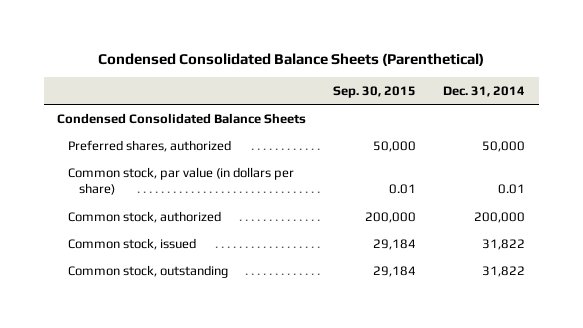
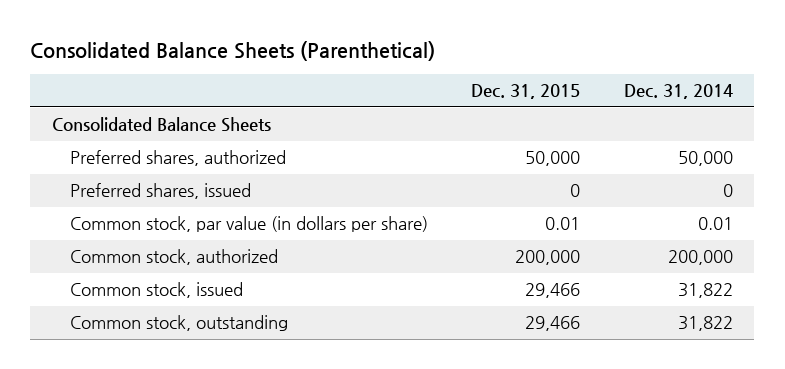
- Condensed Consolidated Balance Sheets (Parenthetical)
+ Consolidated Balance Sheets (Parenthetical)
- | Sep. 30, 2015 | Dec. 31, 2014
+ | Dec. 31, 2015 | Dec. 31, 2014
- Condensed Consolidated Balance Sheets
+ Consolidated Balance Sheets
+ Preferred shares, issued | 0 | 0

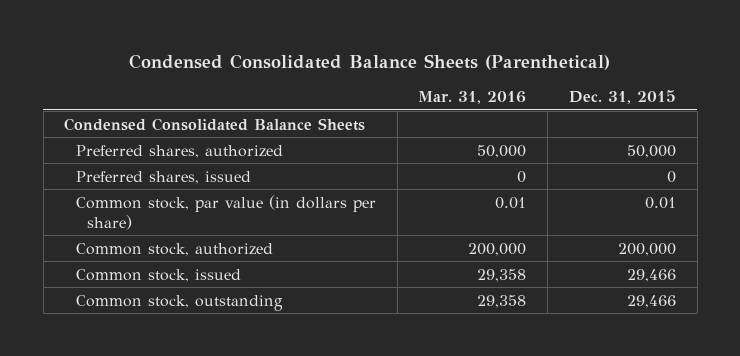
- Consolidated Balance Sheets (Parenthetical)
+ Condensed Consolidated Balance Sheets (Parenthetical)
- | Dec. 31, 2015 | Dec. 31, 2014
+ | Mar. 31, 2016 | Dec. 31, 2015
- Consolidated Balance Sheets
+ Condensed Consolidated Balance Sheets

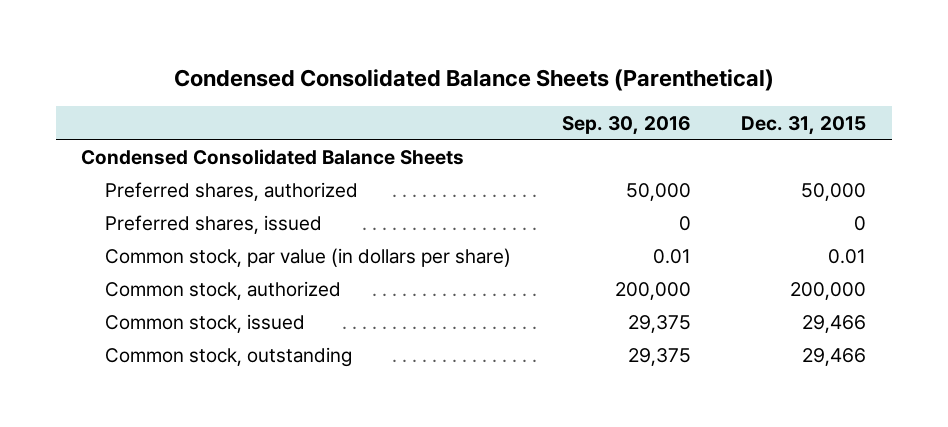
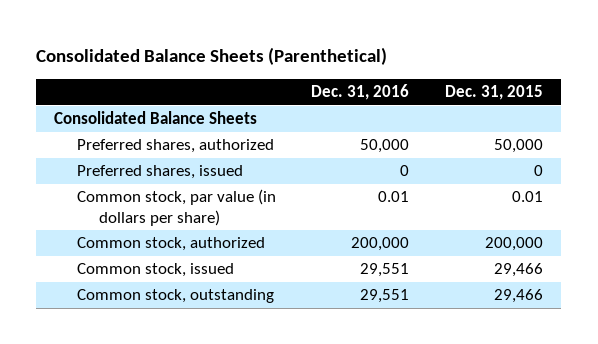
- Condensed Consolidated Balance Sheets (Parenthetical)
+ Consolidated Balance Sheets (Parenthetical)
- | Sep. 30, 2016 | Dec. 31, 2015
+ | Dec. 31, 2016 | Dec. 31, 2015
- Condensed Consolidated Balance Sheets
+ Consolidated Balance Sheets

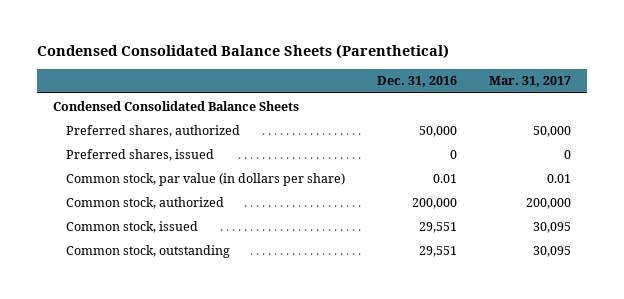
- Consolidated Balance Sheets (Parenthetical)
+ Condensed Consolidated Balance Sheets (Parenthetical)
- | Dec. 31, 2016 | Dec. 31, 2015
+ | Dec. 31, 2016 | Mar. 31, 2017
- Consolidated Balance Sheets
+ Condensed Consolidated Balance Sheets

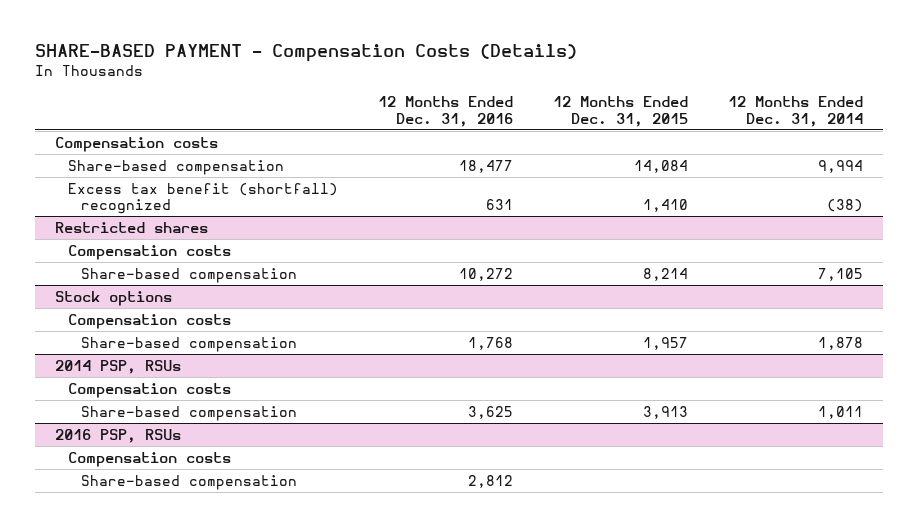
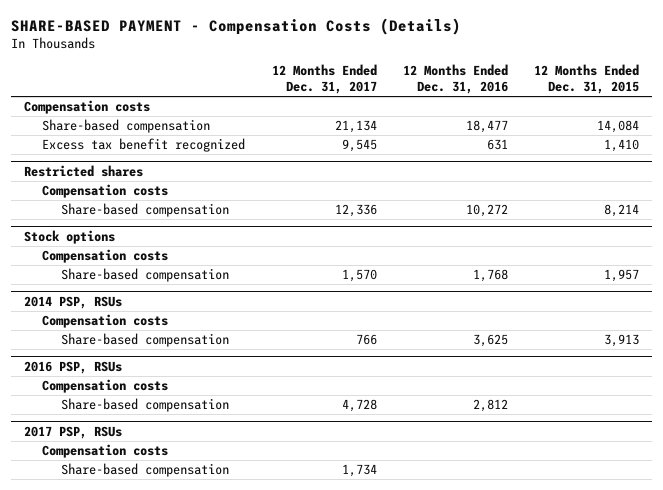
- | 12 Months Ended Dec. 31, 2016 | 12 Months Ended Dec. 31, 2015 | 12 Months Ended Dec. 31, 2014
+ | 12 Months Ended Dec. 31, 2017 | 12 Months Ended Dec. 31, 2016 | 12 Months Ended Dec. 31, 2015
- Excess tax benefit (shortfall) recognized | 631 | 1,410 | (38)
+ Excess tax benefit recognized | 9,545 | 631 | 1,410
+ 2017 PSP, RSUs
+ Compensation costs
+ Share-based compensation | 1,734 | |

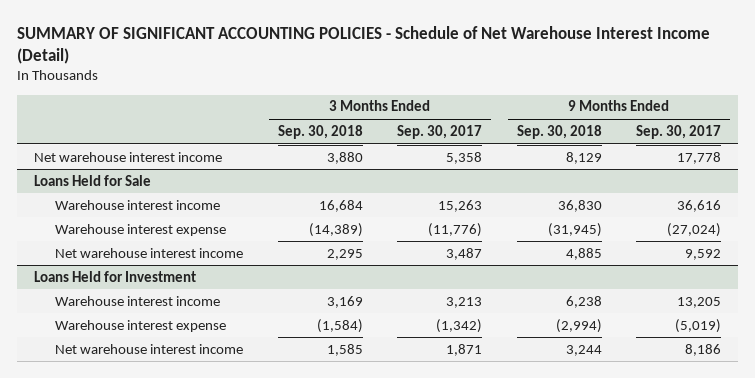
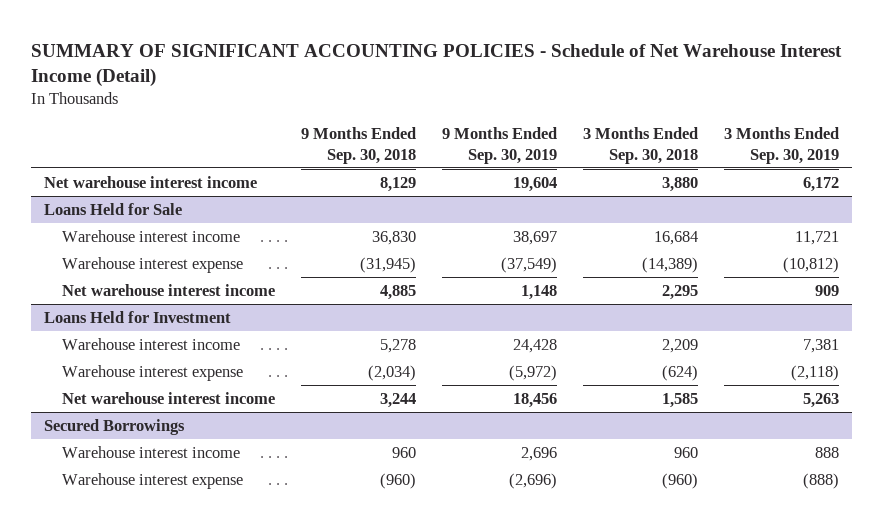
- | 3 Months Ended Sep. 30, 2018 | 3 Months Ended Sep. 30, 2017 | 9 Months Ended Sep. 30, 2018 | 9 Months Ended Sep. 30, 2017
+ | 9 Months Ended Sep. 30, 2018 | 9 Months Ended Sep. 30, 2019 | 3 Months Ended Sep. 30, 2018 | 3 Months Ended Sep. 30, 2019
@ Loans Held for Investment
- Warehouse interest income | 3,169 | 3,213 | 6,238 | 13,205
- Warehouse interest expense | (1,584) | (1,342) | (2,994) | (5,019)
+ Warehouse interest income | 5,278 | 24,428 | 2,209 | 7,381
+ Warehouse interest expense | (2,034) | (5,972) | (624) | (2,118)
+ Secured Borrowings
+ Warehouse interest income | 960 | 2,696 | 960 | 888
+ Warehouse interest expense | (960) | (2,696) | (960) | (888)

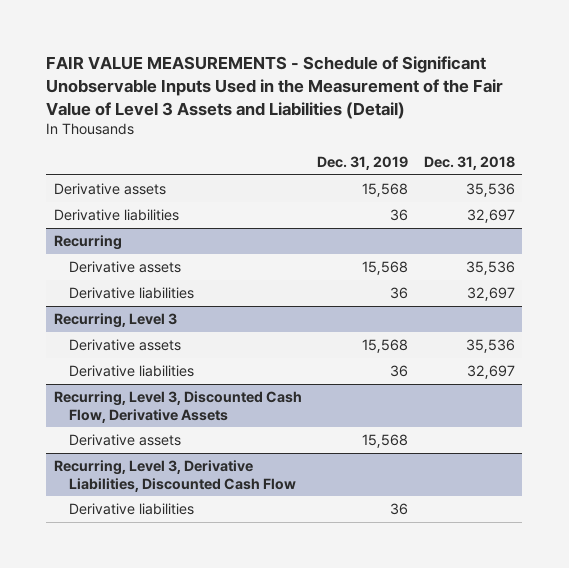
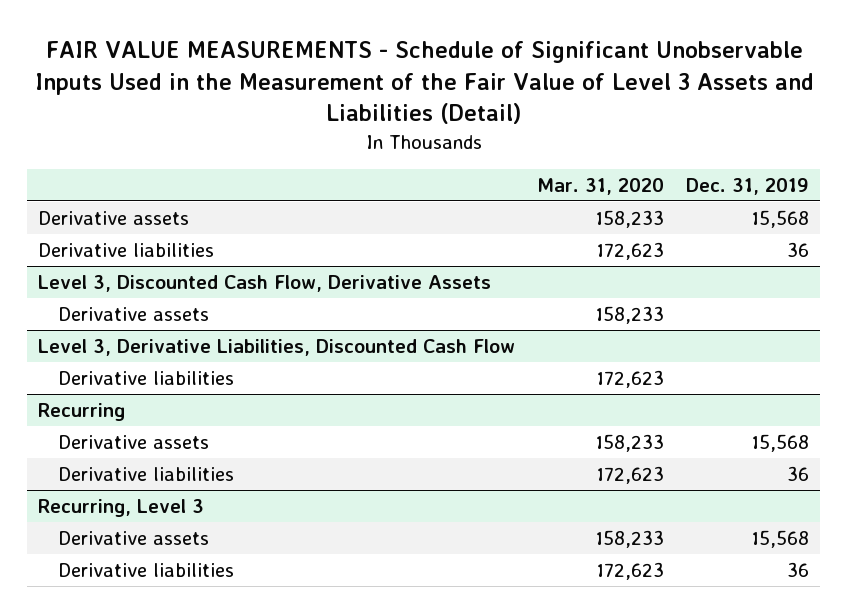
- | Dec. 31, 2019 | Dec. 31, 2018
+ | Mar. 31, 2020 | Dec. 31, 2019
+ Level 3, Discounted Cash Flow, Derivative Assets
+ Derivative assets | 158,233 |
+ Level 3, Derivative Liabilities, Discounted Cash Flow
+ Derivative liabilities | 172,623 |
- Recurring, Level 3, Discounted Cash Flow, Derivative Assets
- Derivative assets | 15,568 |
- Recurring, Level 3, Derivative Liabilities, Discounted Cash Flow
- Derivative liabilities | 36 |

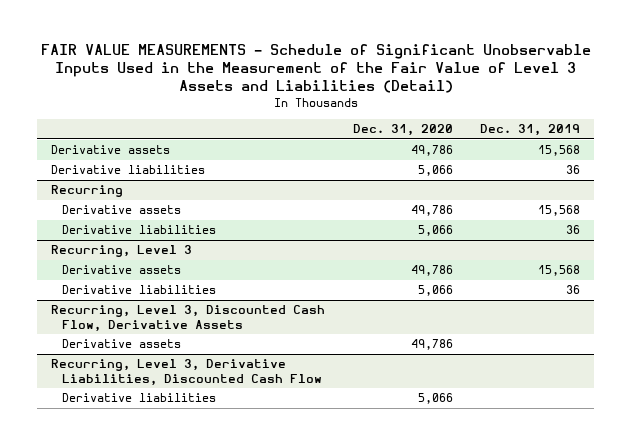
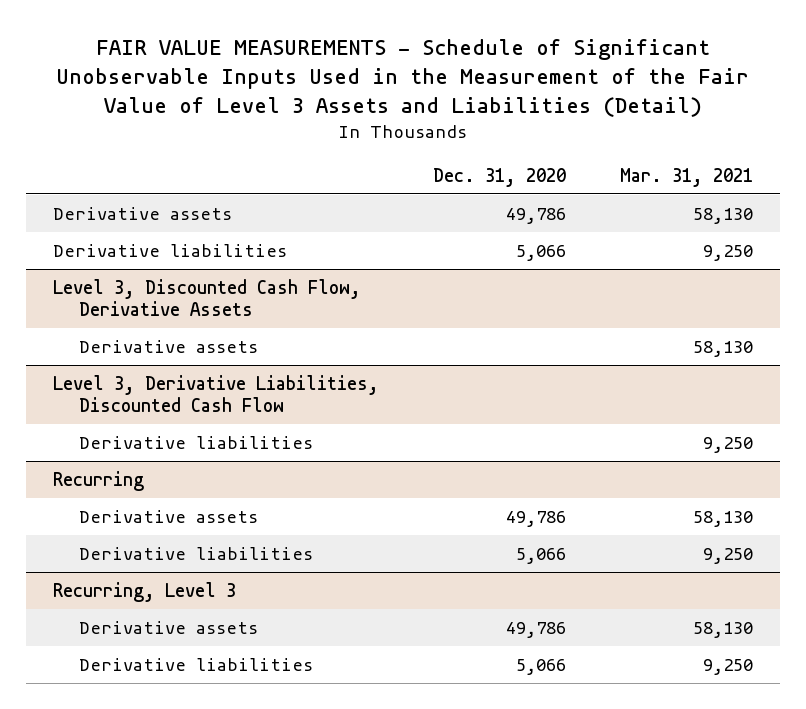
- | Dec. 31, 2020 | Dec. 31, 2019
+ | Dec. 31, 2020 | Mar. 31, 2021
+ Level 3, Discounted Cash Flow, Derivative Assets
+ Derivative assets | | 58,130
+ Level 3, Derivative Liabilities, Discounted Cash Flow
+ Derivative liabilities | | 9,250
- Recurring, Level 3, Discounted Cash Flow, Derivative Assets
- Derivative assets | 49,786 |
- Recurring, Level 3, Derivative Liabilities, Discounted Cash Flow
- Derivative liabilities | 5,066 |

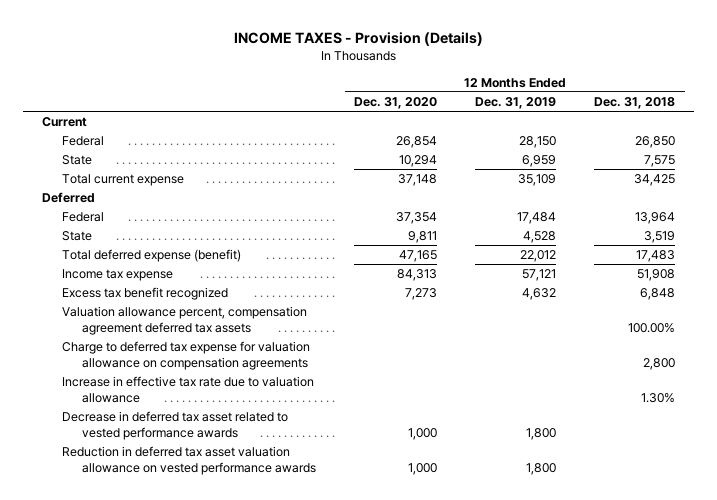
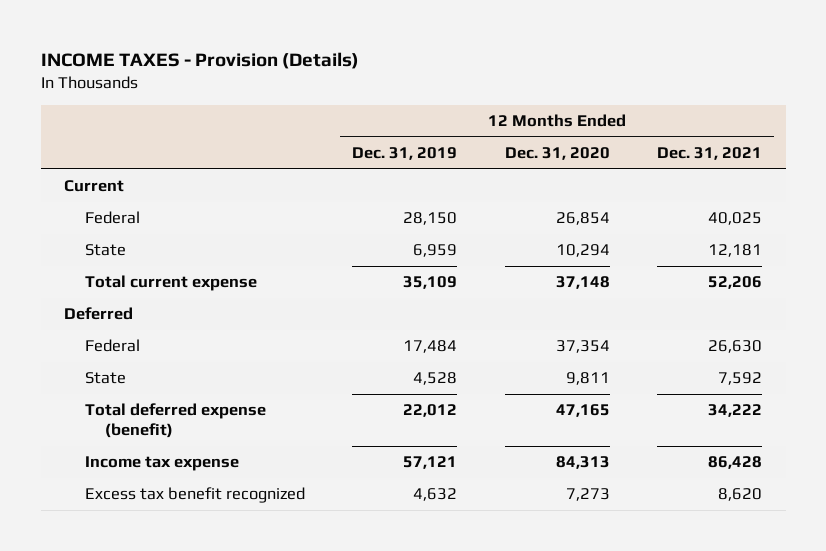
- | 12 Months Ended Dec. 31, 2020 | 12 Months Ended Dec. 31, 2019 | 12 Months Ended Dec. 31, 2018
+ | 12 Months Ended Dec. 31, 2019 | 12 Months Ended Dec. 31, 2020 | 12 Months Ended Dec. 31, 2021
- Valuation allowance percent, compensation agreement deferred tax assets | | | 100.00%
- Charge to deferred tax expense for valuation allowance on compensation agreements | | | 2,800
- Increase in effective tax rate due to valuation allowance | | | 1.30%
- Decrease in deferred tax asset related to vested performance awards | 1,000 | 1,800 |
- Reduction in deferred tax asset valuation allowance on vested performance awards | 1,000 | 1,800 |

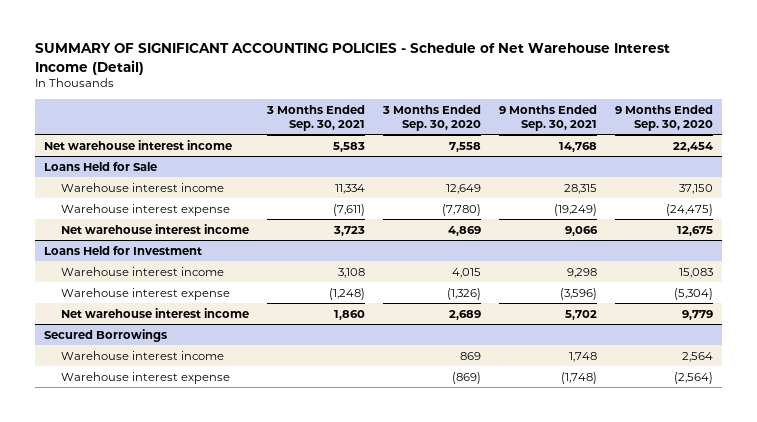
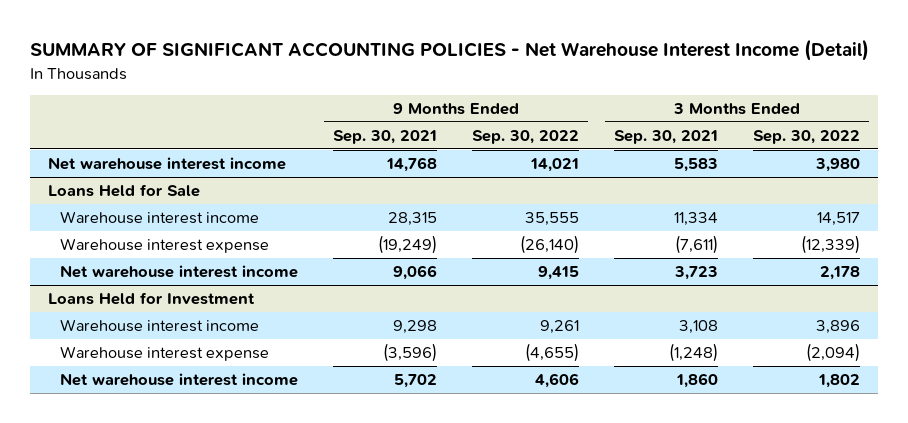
- SUMMARY OF SIGNIFICANT ACCOUNTING POLICIES - Schedule of Net Warehouse Interest Income (Detail)
+ SUMMARY OF SIGNIFICANT ACCOUNTING POLICIES - Net Warehouse Interest Income (Detail)
- | 3 Months Ended Sep. 30, 2021 | 3 Months Ended Sep. 30, 2020 | 9 Months Ended Sep. 30, 2021 | 9 Months Ended Sep. 30, 2020
+ | 9 Months Ended Sep. 30, 2021 | 9 Months Ended Sep. 30, 2022 | 3 Months Ended Sep. 30, 2021 | 3 Months Ended Sep. 30, 2022
- Secured Borrowings
- Warehouse interest income | | 869 | 1,748 | 2,564
- Warehouse interest expense | | (869) | (1,748) | (2,564)

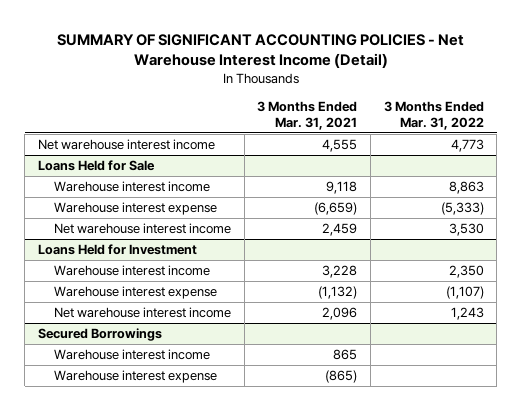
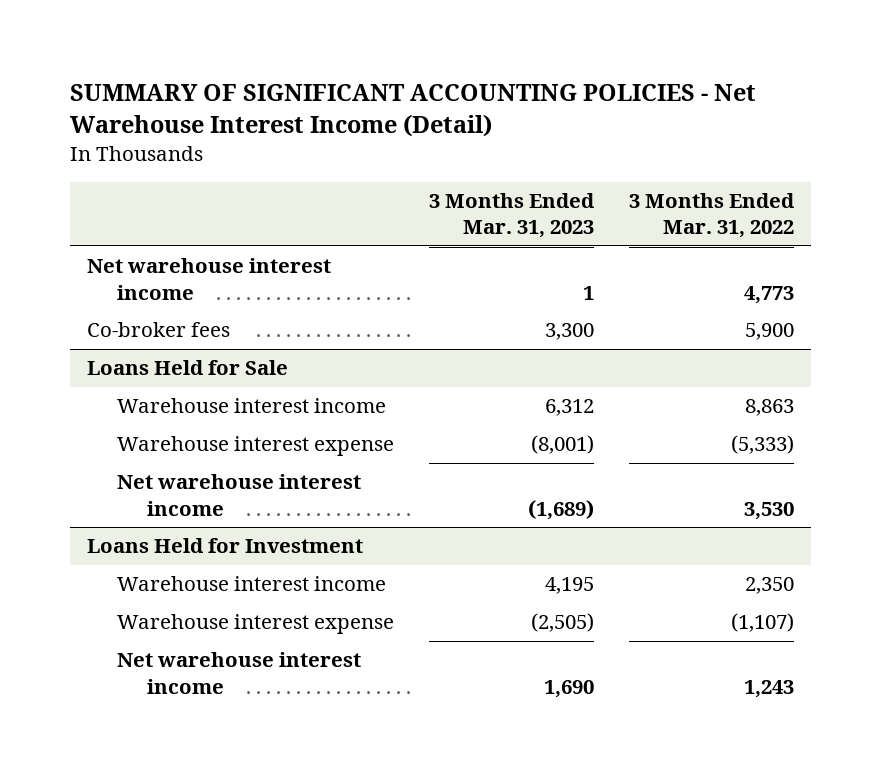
- | 3 Months Ended Mar. 31, 2021 | 3 Months Ended Mar. 31, 2022
+ | 3 Months Ended Mar. 31, 2023 | 3 Months Ended Mar. 31, 2022
+ Co-broker fees | 3,300 | 5,900
- Secured Borrowings
- Warehouse interest income | 865 |
- Warehouse interest expense | (865) |

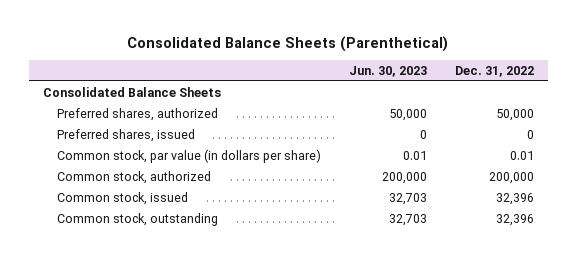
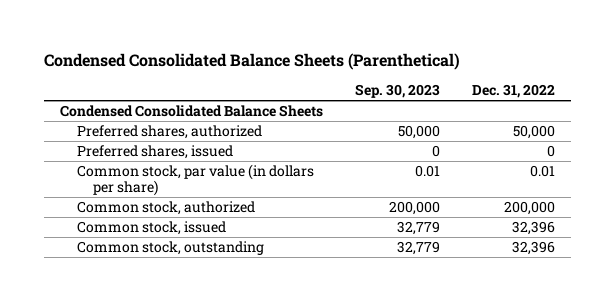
- Consolidated Balance Sheets (Parenthetical)
+ Condensed Consolidated Balance Sheets (Parenthetical)
- | Jun. 30, 2023 | Dec. 31, 2022
+ | Sep. 30, 2023 | Dec. 31, 2022
- Consolidated Balance Sheets
+ Condensed Consolidated Balance Sheets

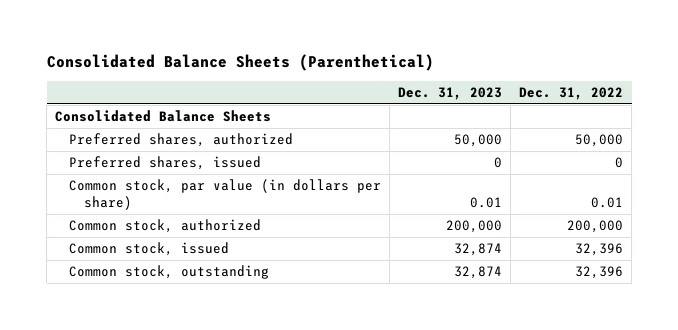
- Condensed Consolidated Balance Sheets (Parenthetical)
+ Consolidated Balance Sheets (Parenthetical)
- | Sep. 30, 2023 | Dec. 31, 2022
+ | Dec. 31, 2023 | Dec. 31, 2022
- Condensed Consolidated Balance Sheets
+ Consolidated Balance Sheets

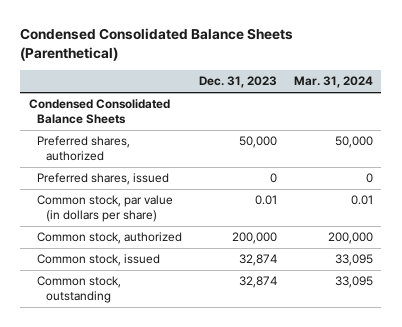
- Consolidated Balance Sheets (Parenthetical)
+ Condensed Consolidated Balance Sheets (Parenthetical)
- | Dec. 31, 2023 | Dec. 31, 2022
+ | Dec. 31, 2023 | Mar. 31, 2024
- Consolidated Balance Sheets
+ Condensed Consolidated Balance Sheets

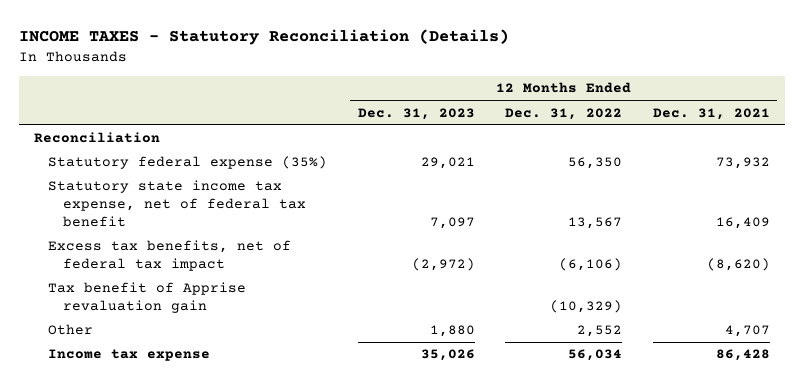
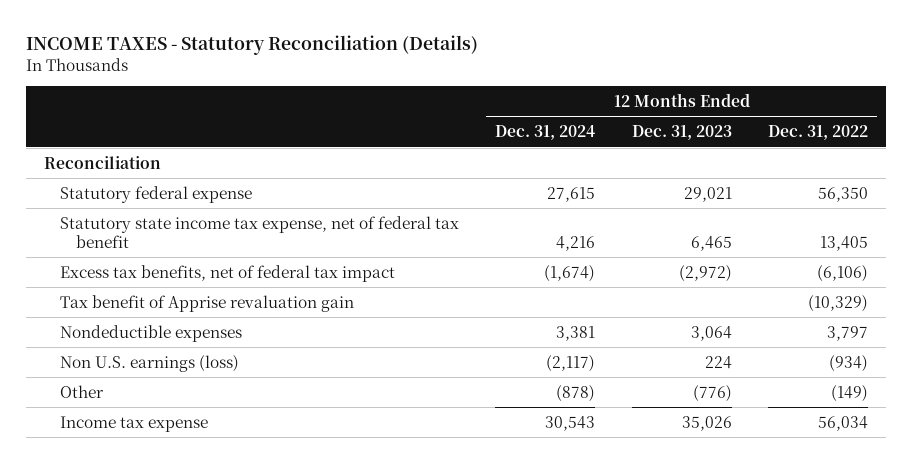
- | 12 Months Ended Dec. 31, 2023 | 12 Months Ended Dec. 31, 2022 | 12 Months Ended Dec. 31, 2021
+ | 12 Months Ended Dec. 31, 2024 | 12 Months Ended Dec. 31, 2023 | 12 Months Ended Dec. 31, 2022
- Statutory federal expense (35%) | 29,021 | 56,350 | 73,932
- Statutory state income tax expense, net of federal tax benefit | 7,097 | 13,567 | 16,409
+ Statutory federal expense | 27,615 | 29,021 | 56,350
+ Statutory state income tax expense, net of federal tax benefit | 4,216 | 6,465 | 13,405
- Other | 1,880 | 2,552 | 4,707
+ Nondeductible expenses | 3,381 | 3,064 | 3,797
+ Non U.S. earnings (loss) | (2,117) | 224 | (934)
+ Other | (878) | (776) | (149)

